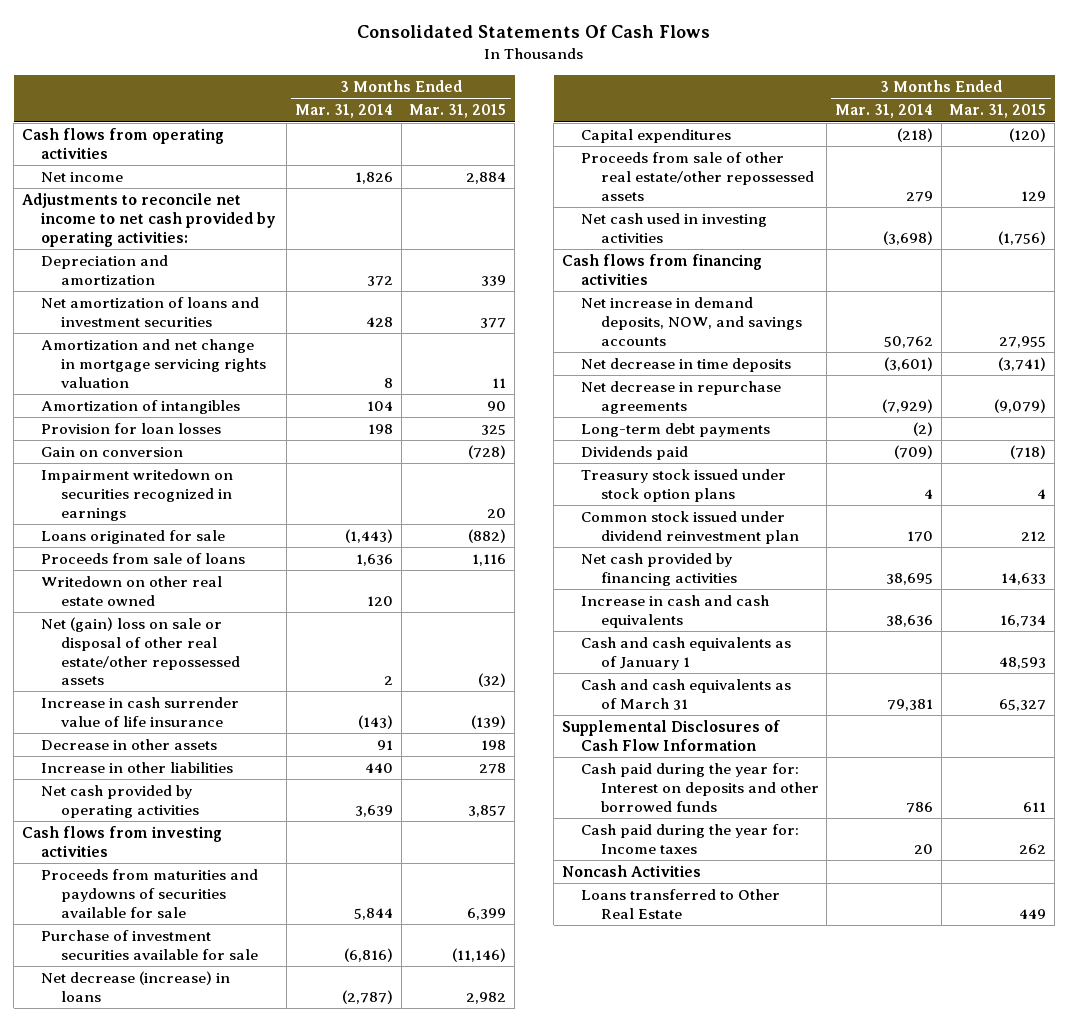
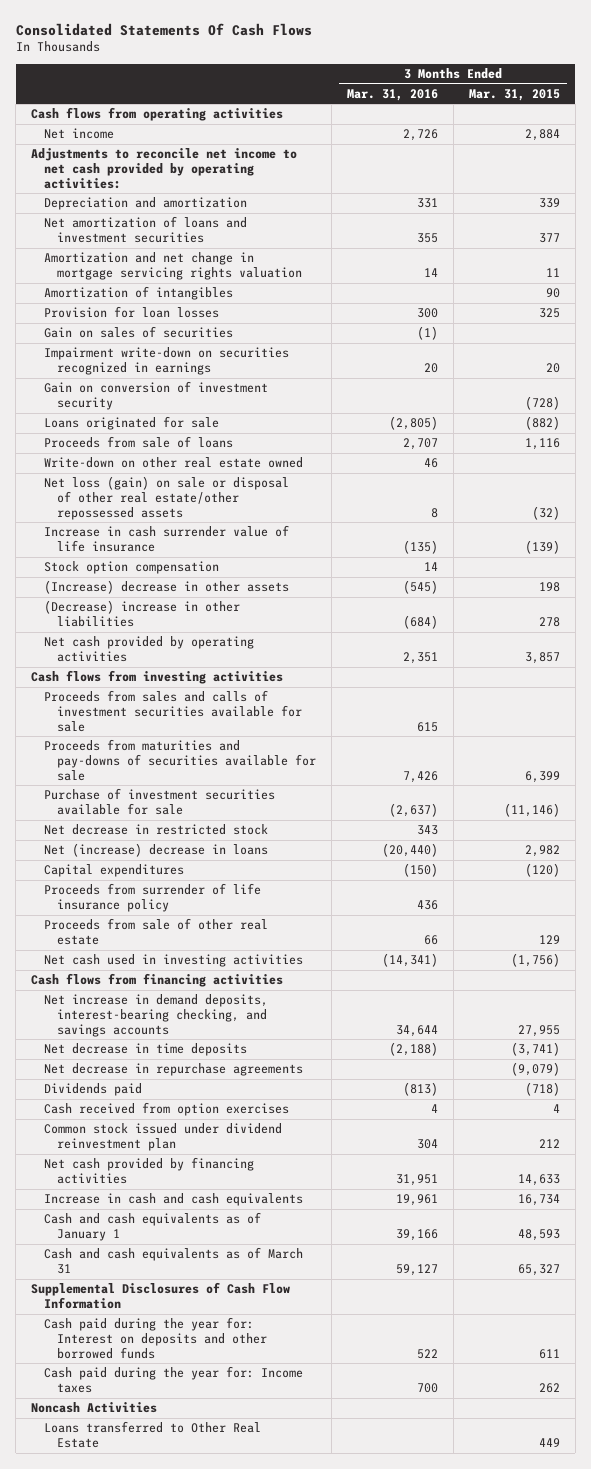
- | 3 Months Ended Mar. 31, 2014 | 3 Months Ended Mar. 31, 2015
+ | 3 Months Ended Mar. 31, 2016 | 3 Months Ended Mar. 31, 2015
- Gain on conversion | | (728)
- Impairment writedown on securities recognized in earnings | | 20
+ Gain on sales of securities | (1) |
+ Impairment write-down on securities recognized in earnings | 20 | 20
+ Gain on conversion of investment security | | (728)
- Writedown on other real estate owned | 120 |
- Net (gain) loss on sale or disposal of other real estate/other repossessed assets | 2 | (32)
+ Write-down on other real estate owned | 46 |
+ Net loss (gain) on sale or disposal of other real estate/other repossessed assets | 8 | (32)
- Decrease in other assets | 91 | 198
- Increase in other liabilities | 440 | 278
+ Stock option compensation | 14 |
+ (Increase) decrease in other assets | (545) | 198
+ (Decrease) increase in other liabilities | (684) | 278
- Proceeds from maturities and paydowns of securities available for sale | 5,844 | 6,399
+ Proceeds from sales and calls of investment securities available for sale | 615 |
+ Proceeds from maturities and pay-downs of securities available for sale | 7,426 | 6,399
- Net decrease (increase) in loans | (2,787) | 2,982
+ Net decrease in restricted stock | 343 |
+ Net (increase) decrease in loans | (20,440) | 2,982
- Proceeds from sale of other real estate/other repossessed assets | 279 | 129
+ Proceeds from surrender of life insurance policy | 436 |
+ Proceeds from sale of other real estate | 66 | 129
- Net increase in demand deposits, NOW, and savings accounts | 50,762 | 27,955
+ Net increase in demand deposits, interest-bearing checking, and savings accounts | 34,644 | 27,955
- Long-term debt payments | (2) |
- Treasury stock issued under stock option plans | 4 | 4
+ Cash received from option exercises | 4 | 4

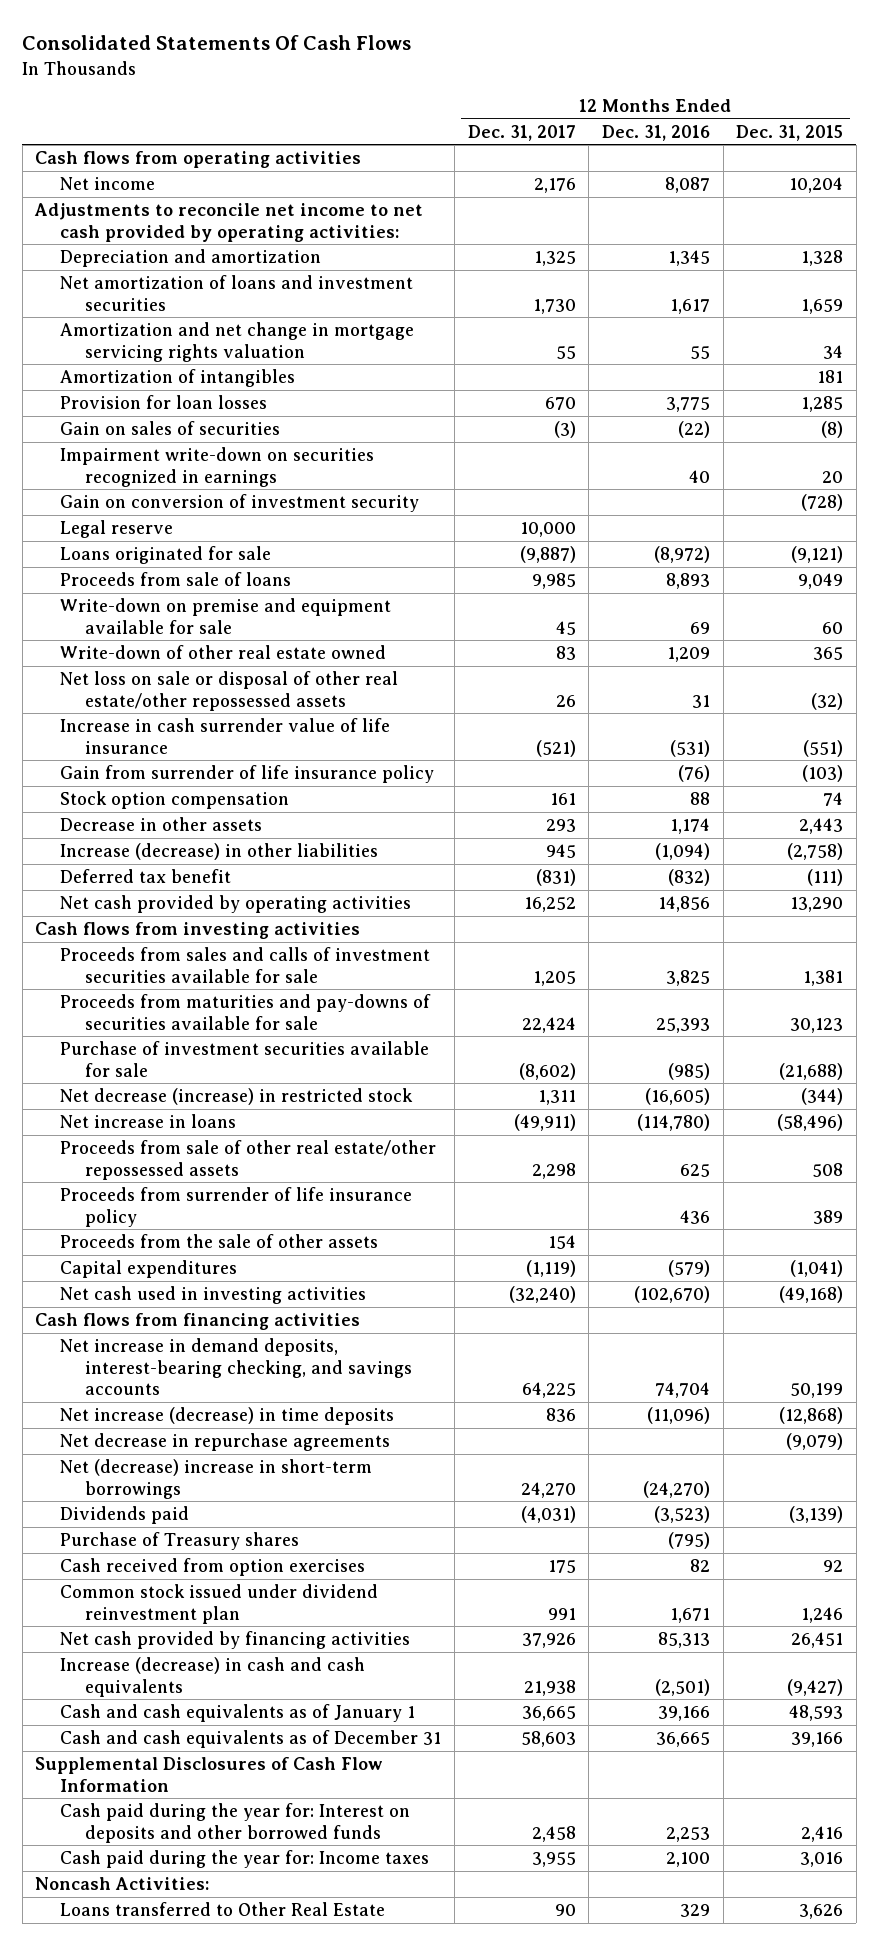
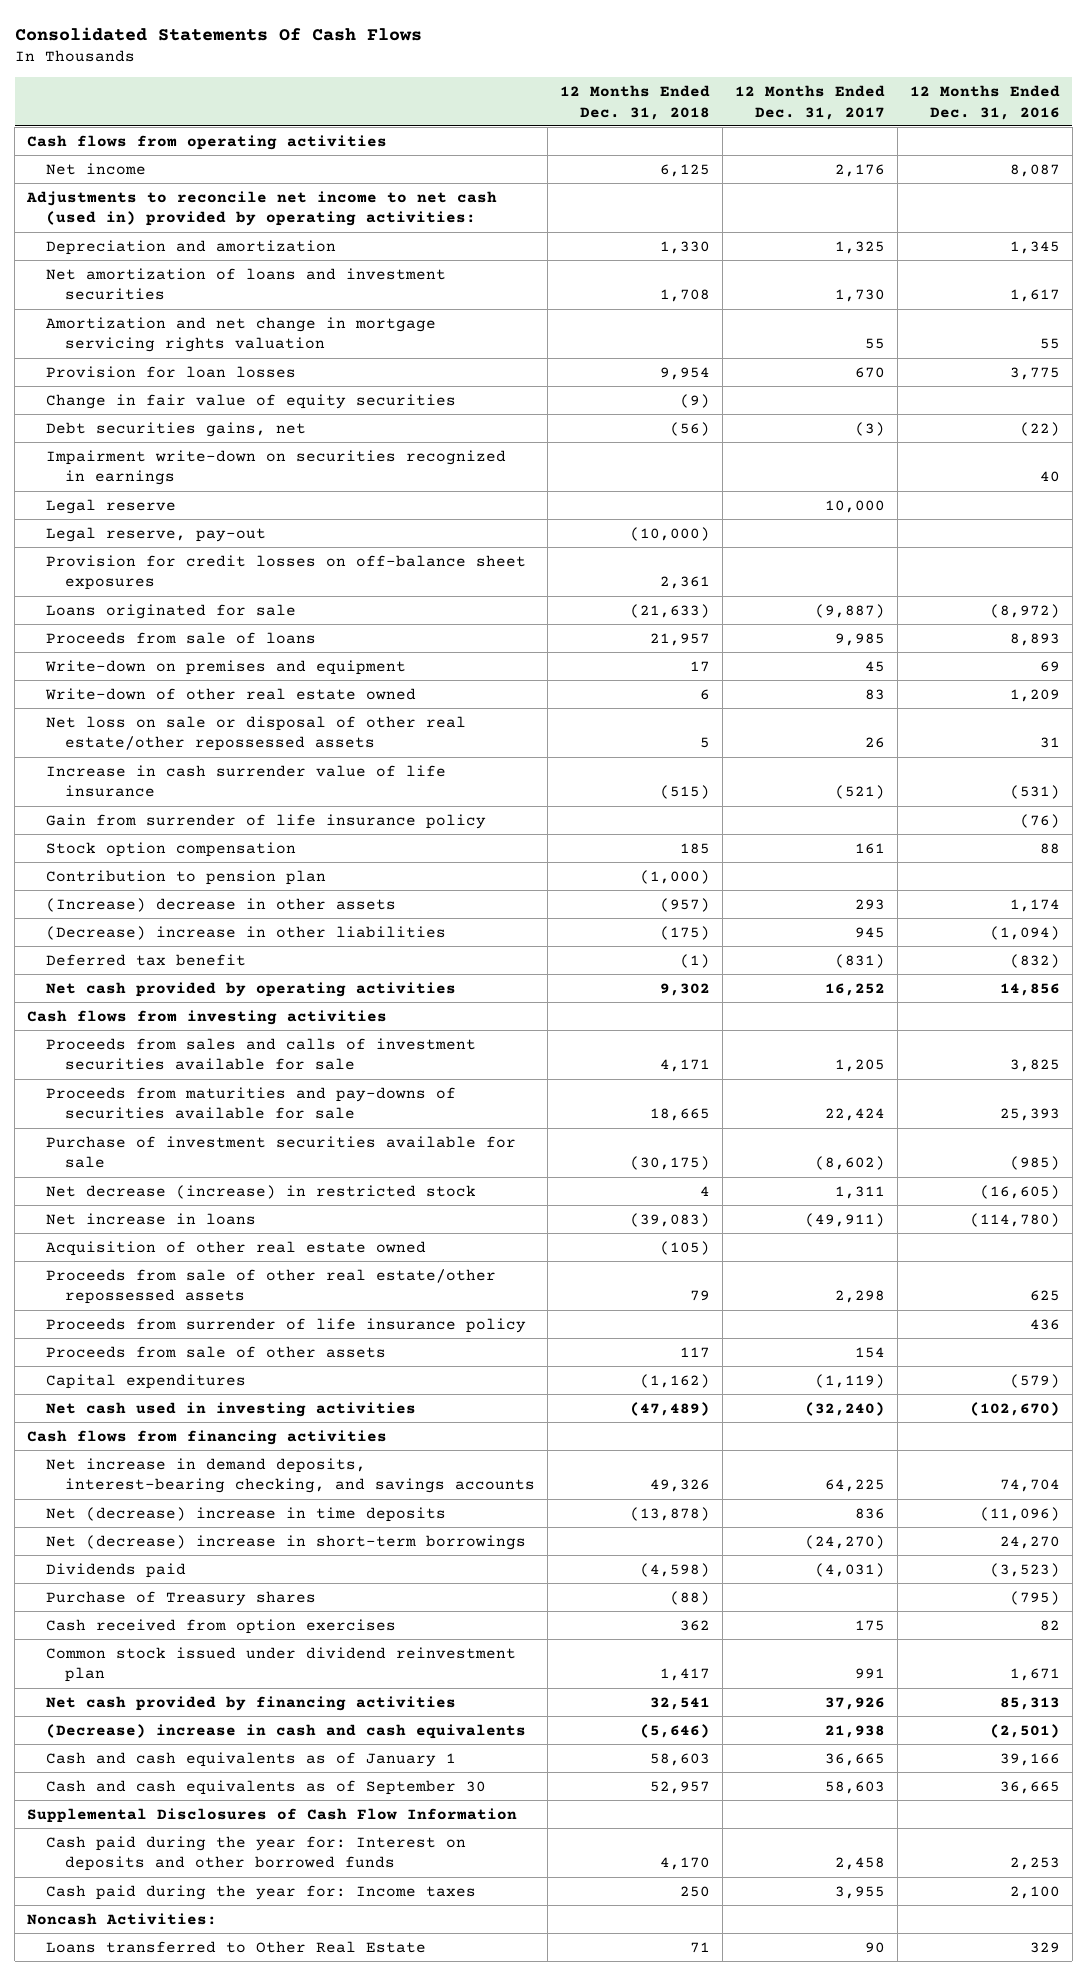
- | 12 Months Ended Dec. 31, 2017 | 12 Months Ended Dec. 31, 2016 | 12 Months Ended Dec. 31, 2015
+ | 12 Months Ended Dec. 31, 2018 | 12 Months Ended Dec. 31, 2017 | 12 Months Ended Dec. 31, 2016
- Adjustments to reconcile net income to net cash provided by operating activities:
+ Adjustments to reconcile net income to net cash (used in) provided by operating activities:
- Amortization of intangibles | | | 181
- Gain on sales of securities | (3) | (22) | (8)
+ Change in fair value of equity securities | (9) | |
+ Debt securities gains, net | (56) | (3) | (22)
- Gain on conversion of investment security | | | (728)
+ Legal reserve, pay-out | (10,000) | |
+ Provision for credit losses on off-balance sheet exposures | 2,361 | |
- Write-down on premise and equipment available for sale | 45 | 69 | 60
+ Write-down on premises and equipment | 17 | 45 | 69
- Decrease in other assets | 293 | 1,174 | 2,443
- Increase (decrease) in other liabilities | 945 | (1,094) | (2,758)
+ Contribution to pension plan | (1,000) | |
+ (Increase) decrease in other assets | (957) | 293 | 1,174
+ (Decrease) increase in other liabilities | (175) | 945 | (1,094)
+ Acquisition of other real estate owned | (105) | |
- Proceeds from the sale of other assets | 154 | |
+ Proceeds from sale of other assets | 117 | 154 |
- Net increase (decrease) in time deposits | 836 | (11,096) | (12,868)
- Net decrease in repurchase agreements | | | (9,079)
- Net (decrease) increase in short-term borrowings | 24,270 | (24,270) |
+ Net (decrease) increase in time deposits | (13,878) | 836 | (11,096)
+ Net (decrease) increase in short-term borrowings | | (24,270) | 24,270
- Increase (decrease) in cash and cash equivalents | 21,938 | (2,501) | (9,427)
+ (Decrease) increase in cash and cash equivalents | (5,646) | 21,938 | (2,501)
- Cash and cash equivalents as of December 31 | 58,603 | 36,665 | 39,166
+ Cash and cash equivalents as of September 30 | 52,957 | 58,603 | 36,665

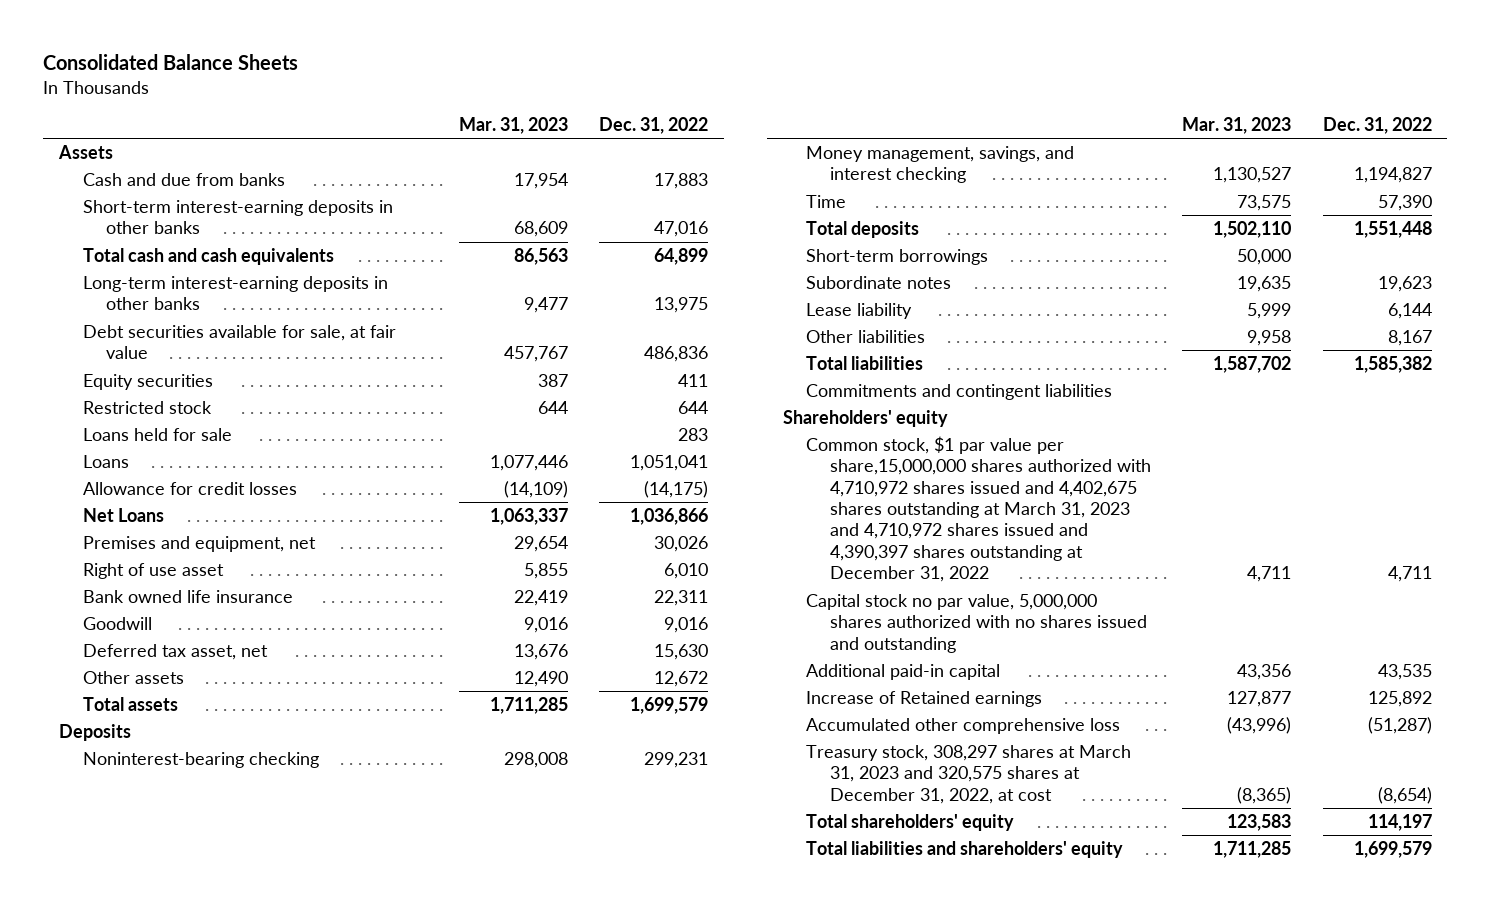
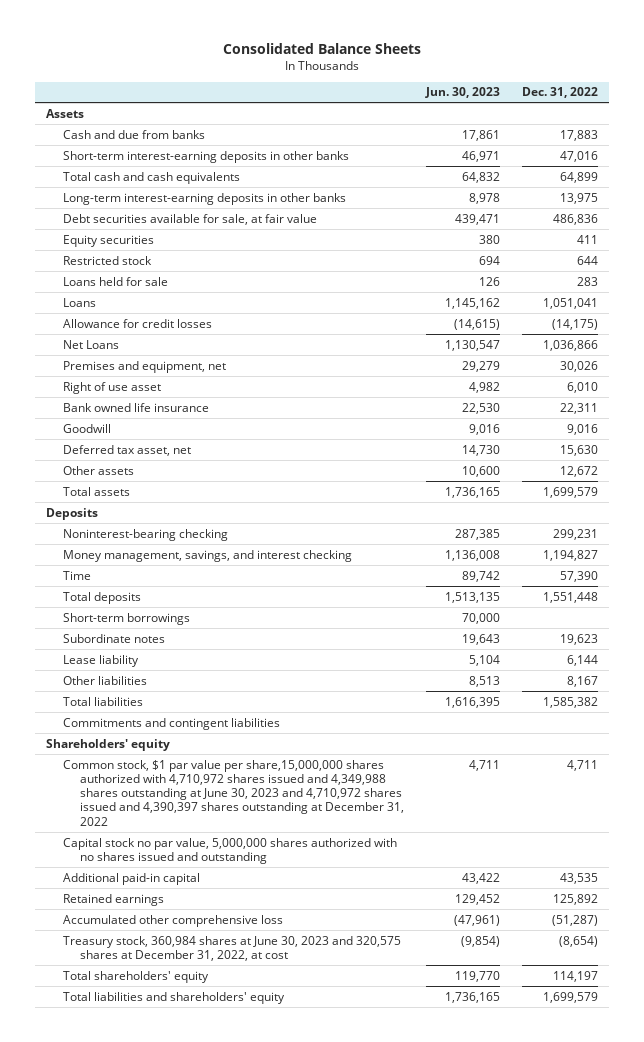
- | Mar. 31, 2023 | Dec. 31, 2022
+ | Jun. 30, 2023 | Dec. 31, 2022
- Common stock, $1 par value per share,15,000,000 shares authorized with 4,710,972 shares issued and 4,402,675 shares outstanding at March 31, 2023 and 4,710,972 shares issued and 4,390,397 shares outstanding at December 31, 2022 | 4,711 | 4,711
+ Common stock, $1 par value per share,15,000,000 shares authorized with 4,710,972 shares issued and 4,349,988 shares outstanding at June 30, 2023 and 4,710,972 shares issued and 4,390,397 shares outstanding at December 31, 2022 | 4,711 | 4,711
- Increase of Retained earnings | 127,877 | 125,892
+ Retained earnings | 129,452 | 125,892
- Treasury stock, 308,297 shares at March 31, 2023 and 320,575 shares at December 31, 2022, at cost | (8,365) | (8,654)
+ Treasury stock, 360,984 shares at June 30, 2023 and 320,575 shares at December 31, 2022, at cost | (9,854) | (8,654)

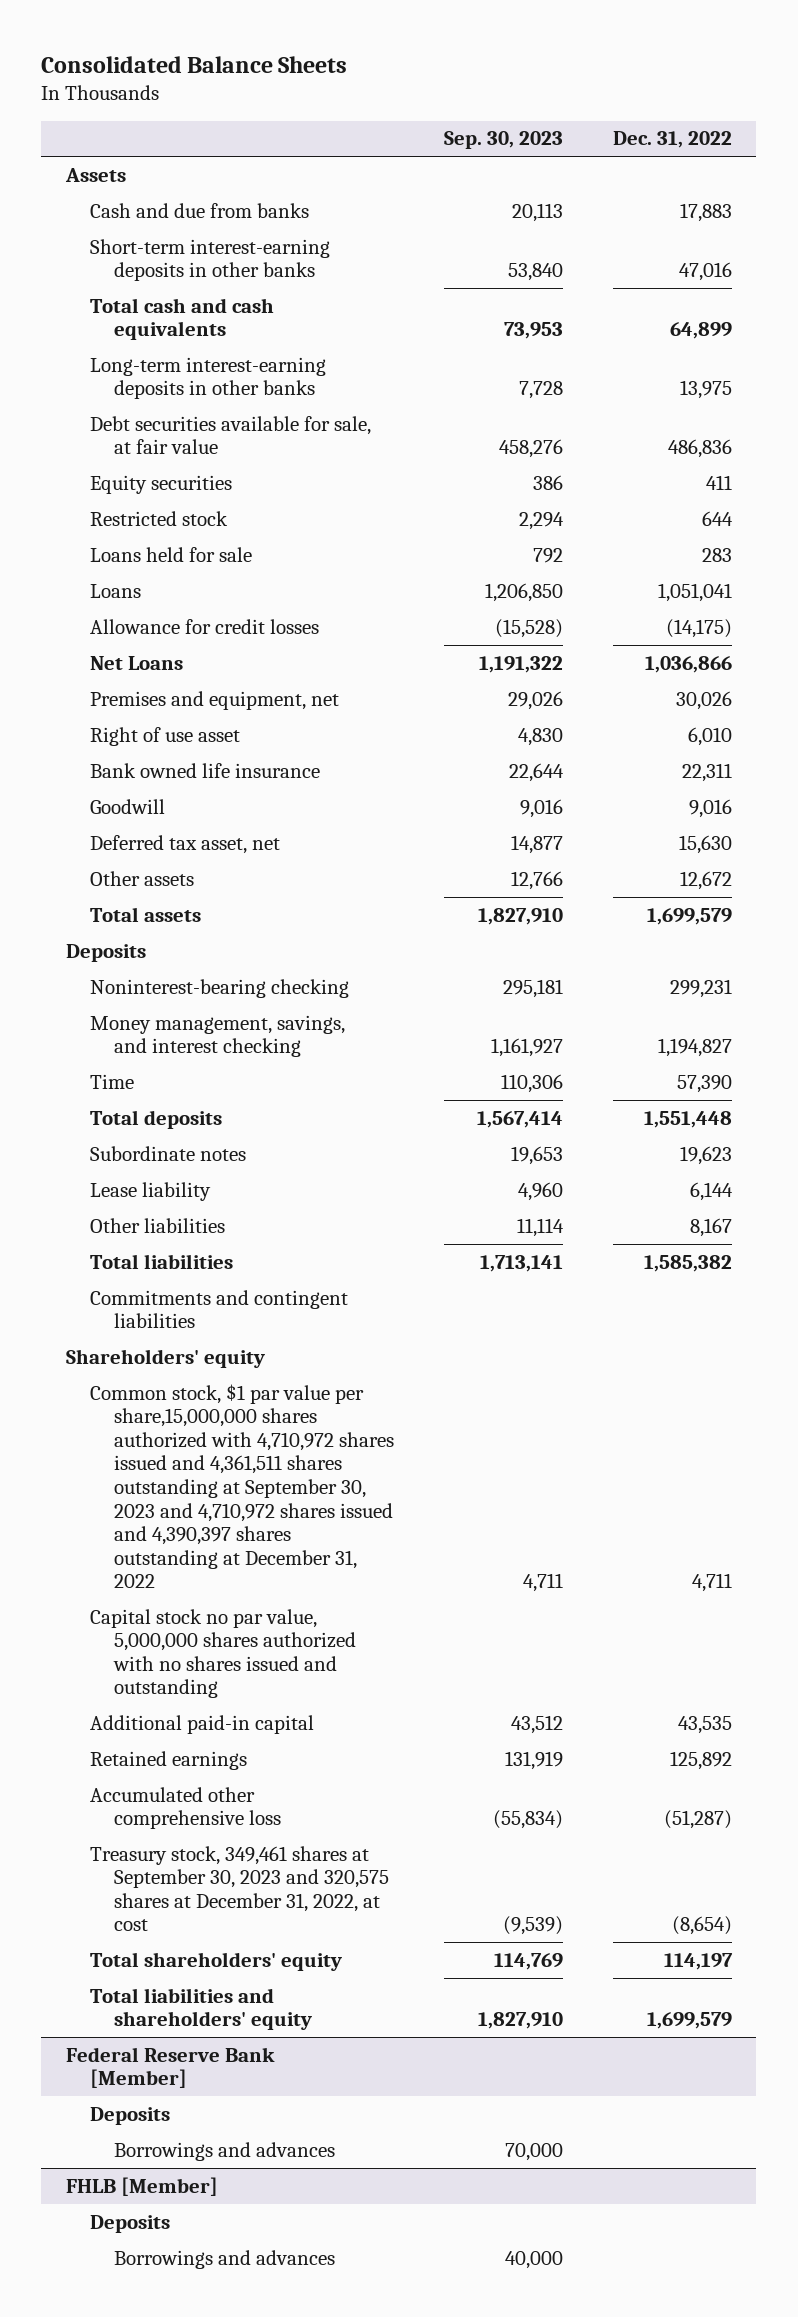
- | Jun. 30, 2023 | Dec. 31, 2022
+ | Sep. 30, 2023 | Dec. 31, 2022
- Short-term borrowings | 70,000 |
- Common stock, $1 par value per share,15,000,000 shares authorized with 4,710,972 shares issued and 4,349,988 shares outstanding at June 30, 2023 and 4,710,972 shares issued and 4,390,397 shares outstanding at December 31, 2022 | 4,711 | 4,711
+ Common stock, $1 par value per share,15,000,000 shares authorized with 4,710,972 shares issued and 4,361,511 shares outstanding at September 30, 2023 and 4,710,972 shares issued and 4,390,397 shares outstanding at December 31, 2022 | 4,711 | 4,711
- Treasury stock, 360,984 shares at June 30, 2023 and 320,575 shares at December 31, 2022, at cost | (9,854) | (8,654)
+ Treasury stock, 349,461 shares at September 30, 2023 and 320,575 shares at December 31, 2022, at cost | (9,539) | (8,654)
+ Federal Reserve Bank [Member]
+ Deposits
+ Borrowings and advances | 70,000 |
+ FHLB [Member]
+ Deposits
+ Borrowings and advances | 40,000 |

